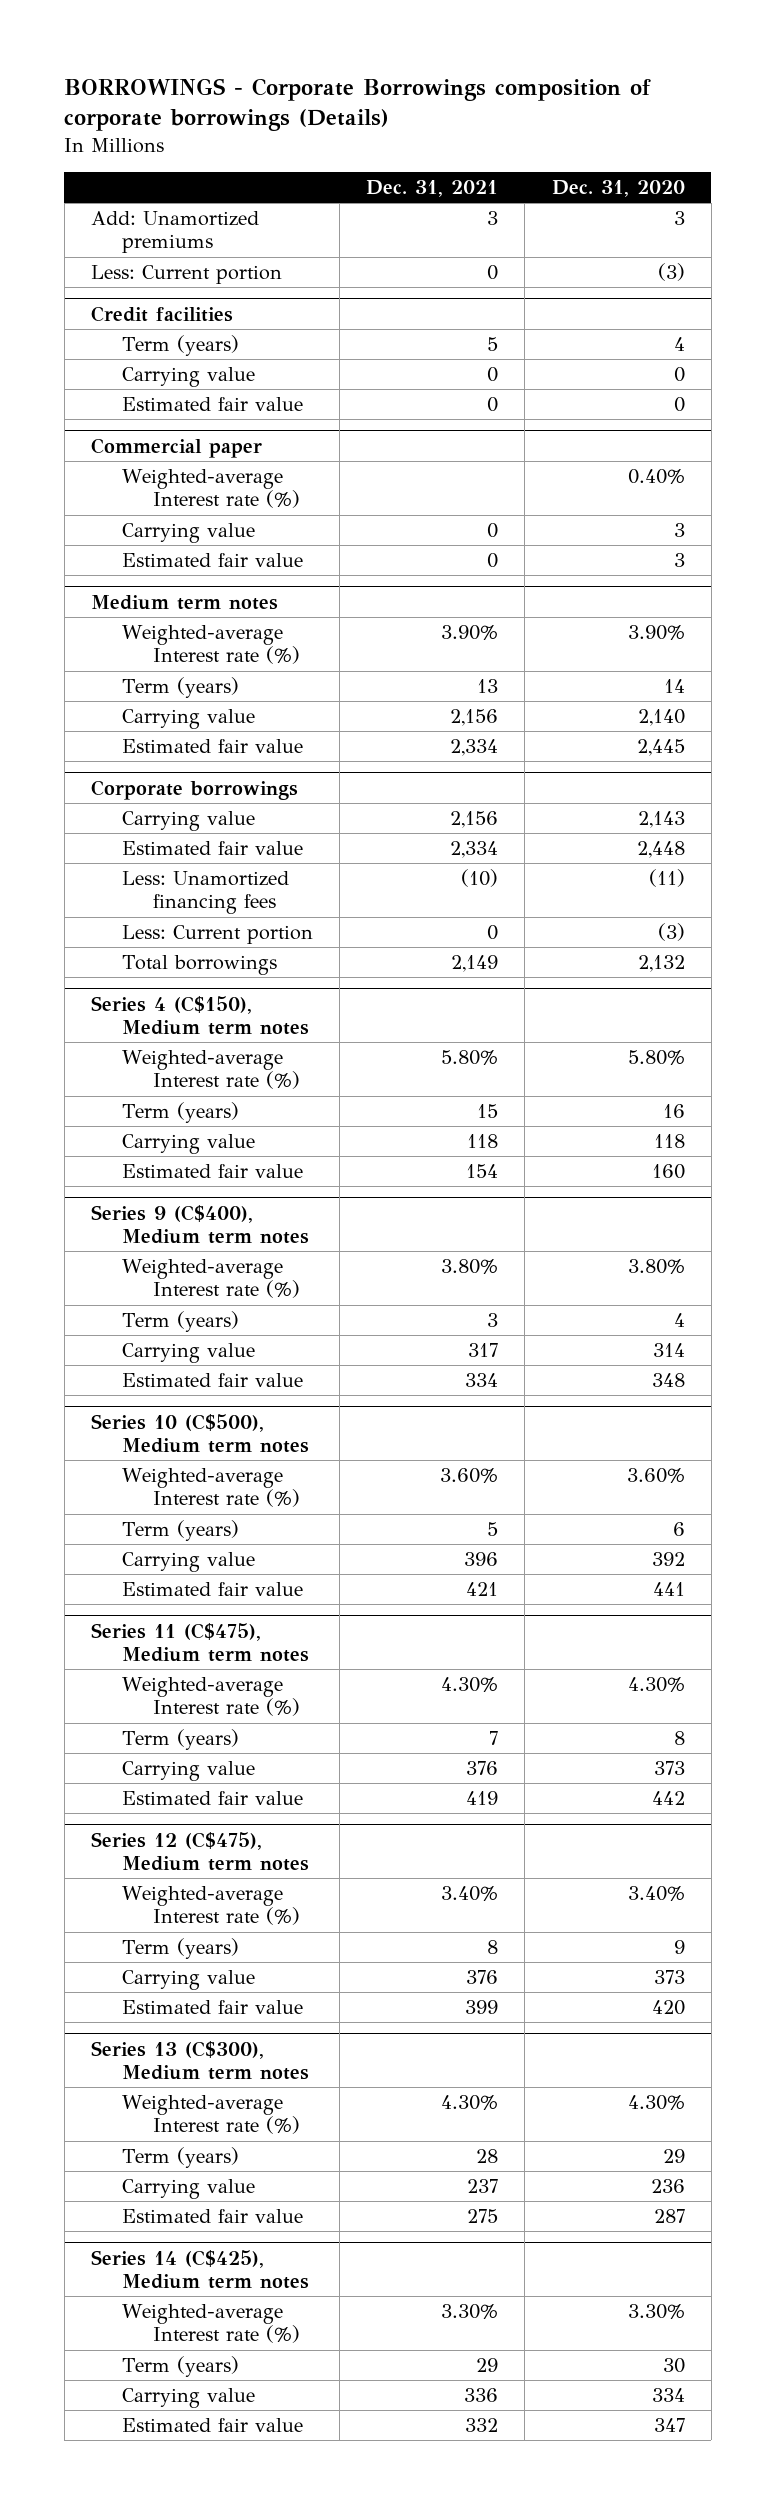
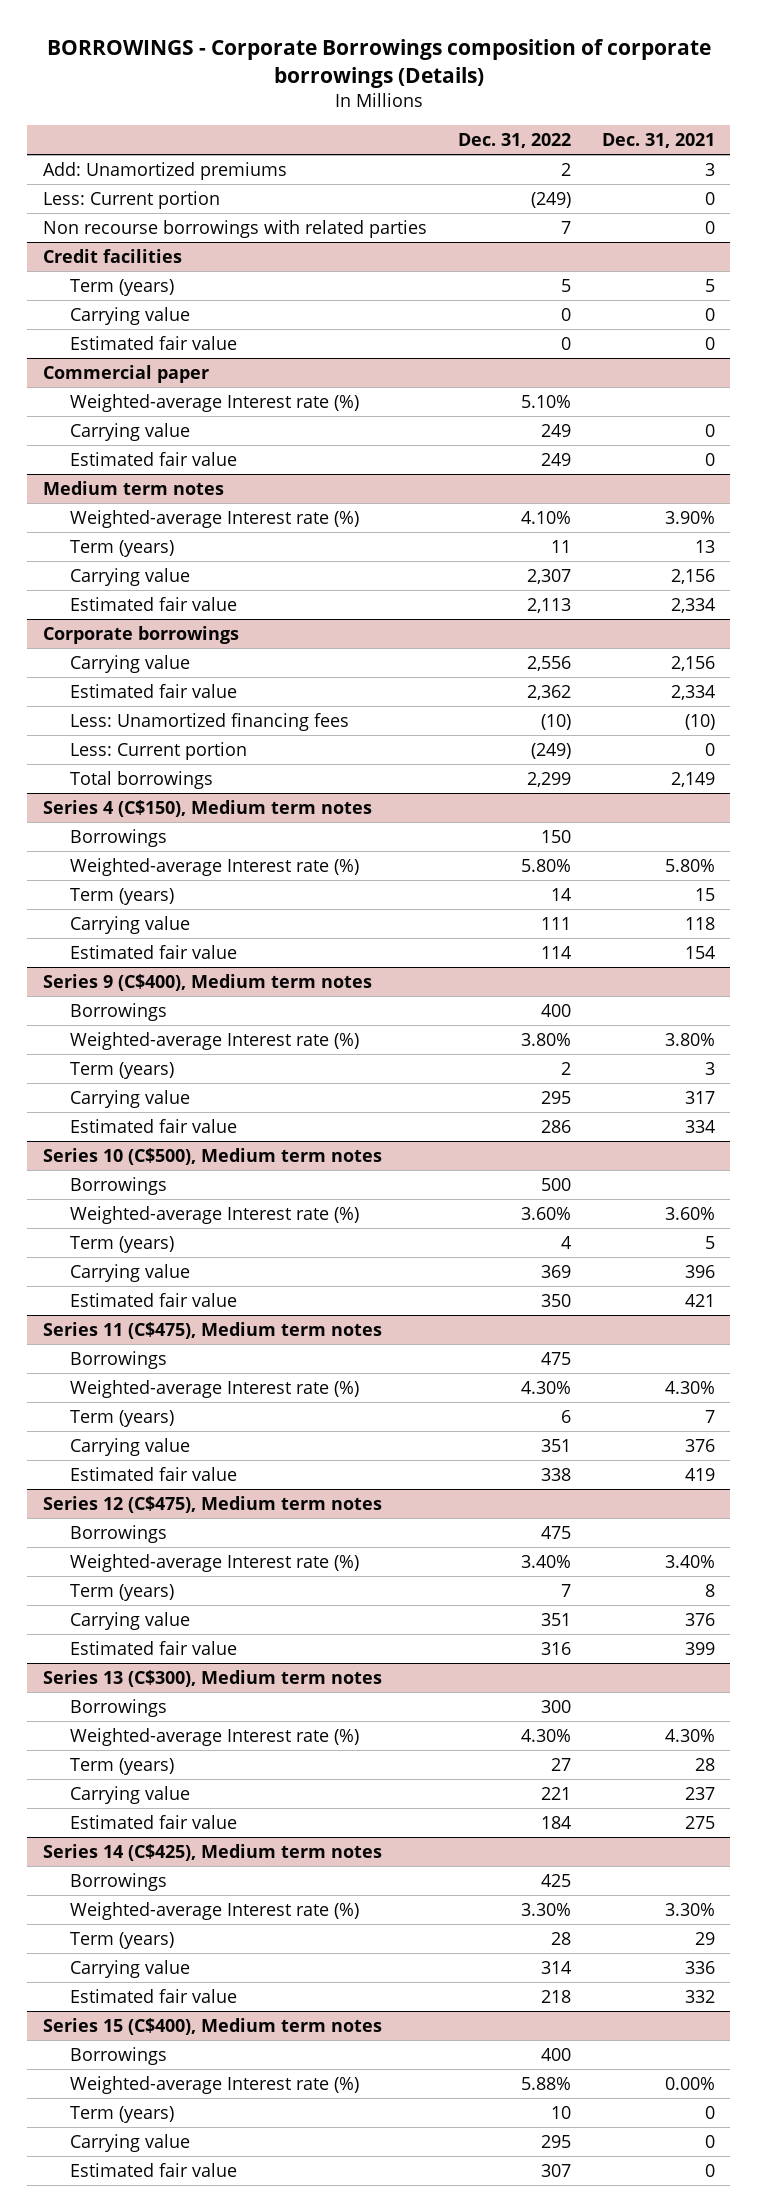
- | Dec. 31, 2021 | Dec. 31, 2020
+ | Dec. 31, 2022 | Dec. 31, 2021
+ Non recourse borrowings with related parties | 7 | 0
@ Series 4 (C$150), Medium term notes
+ Borrowings | 150 |
@ Series 9 (C$400), Medium term notes
+ Borrowings | 400 |
@ Series 10 (C$500), Medium term notes
+ Borrowings | 500 |
@ Series 11 (C$475), Medium term notes
+ Borrowings | 475 |
@ Series 12 (C$475), Medium term notes
+ Borrowings | 475 |
@ Series 13 (C$300), Medium term notes
+ Borrowings | 300 |
@ Series 14 (C$425), Medium term notes
+ Borrowings | 425 |
+ Series 15 (C$400), Medium term notes
+ Borrowings | 400 |
+ Weighted-average Interest rate (%) | 5.88% | 0.00%
+ Term (years) | 10 | 0
+ Carrying value | 295 | 0
+ Estimated fair value | 307 | 0

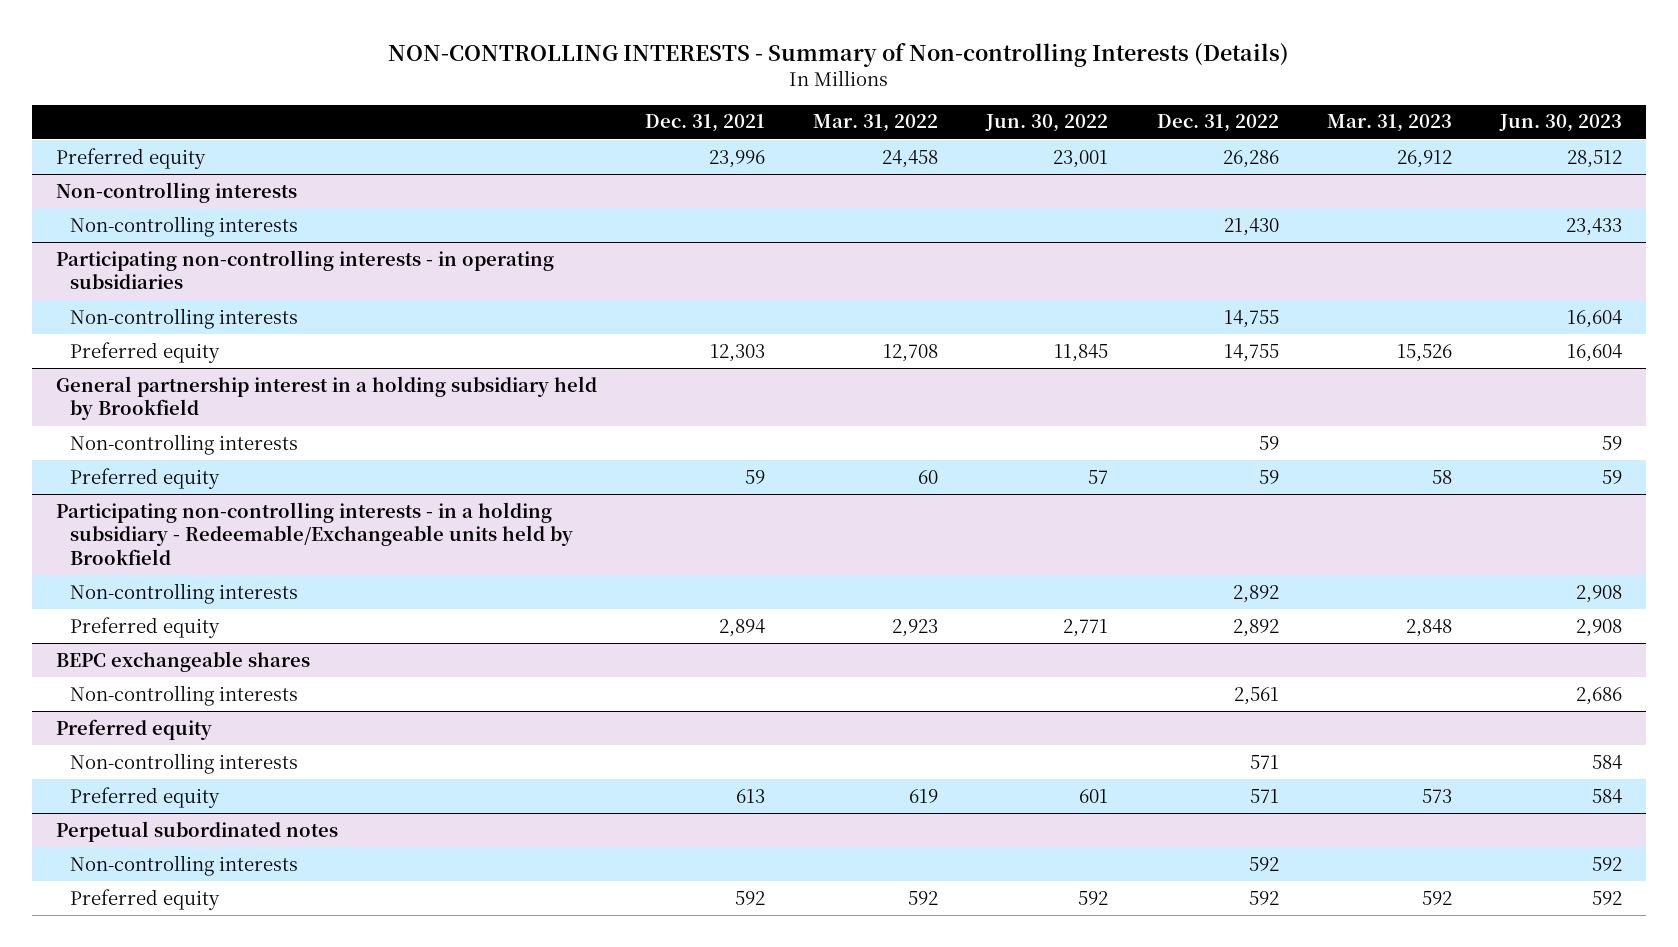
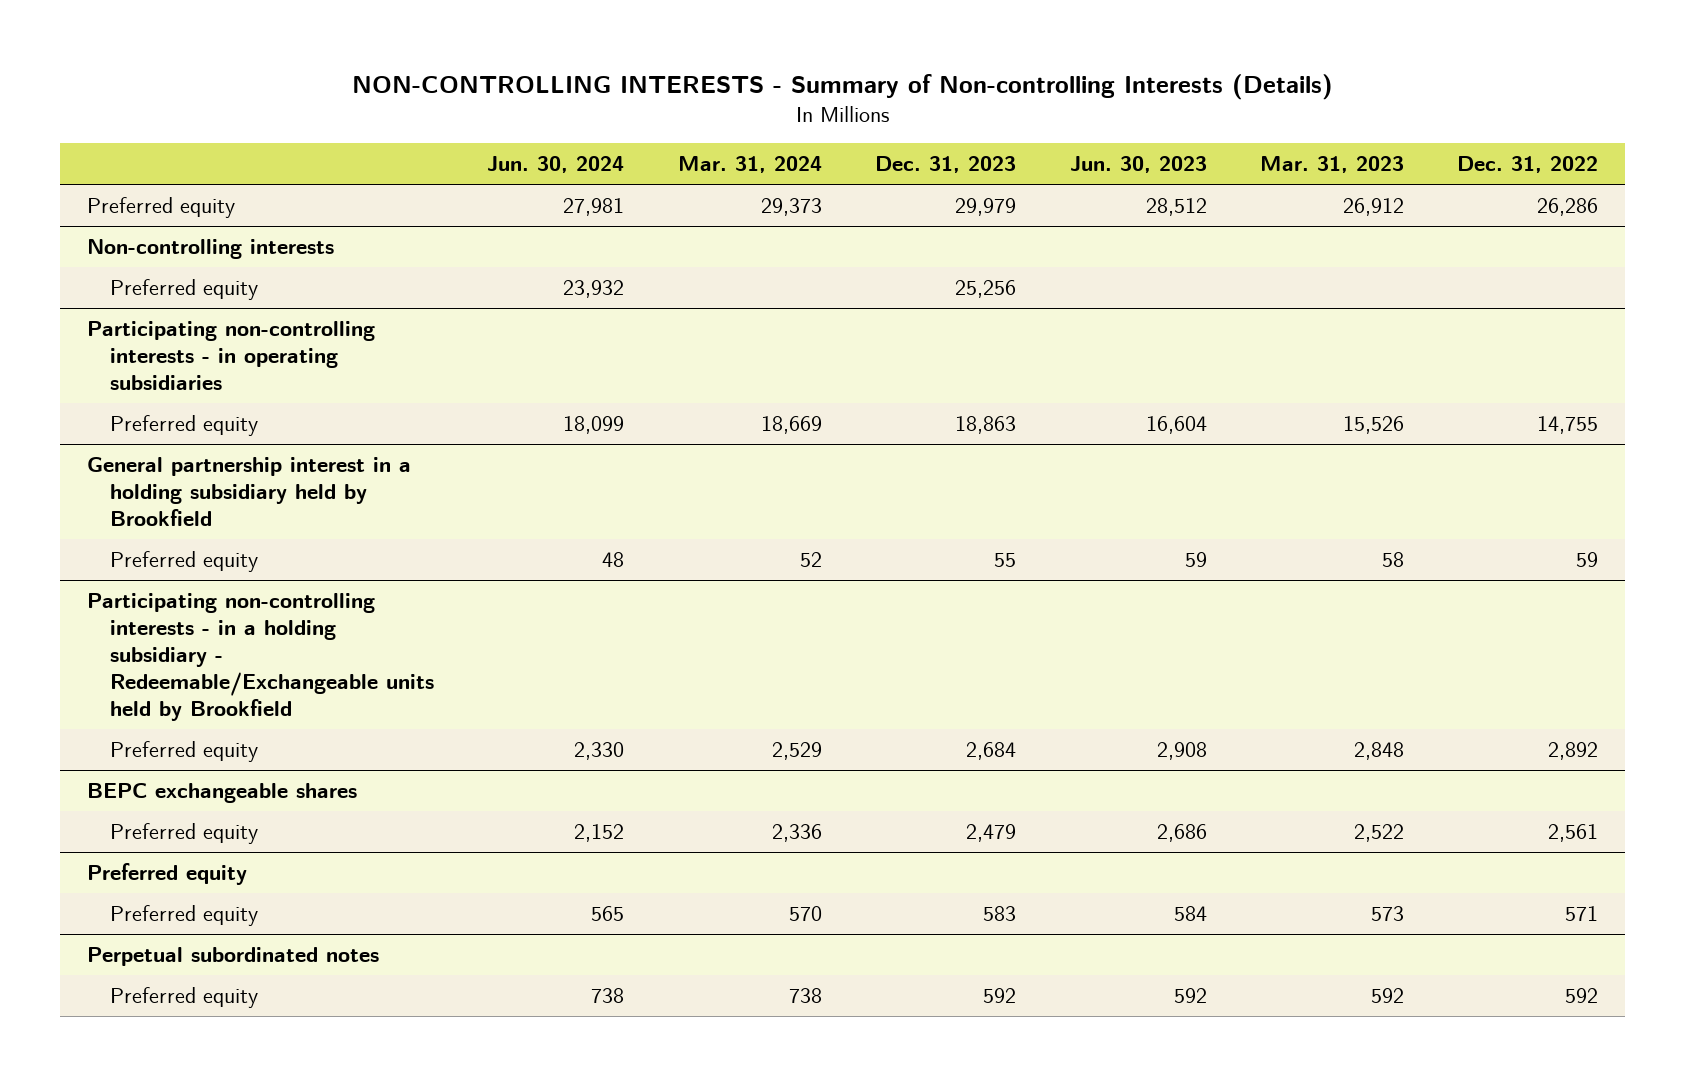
- | Dec. 31, 2021 | Mar. 31, 2022 | Jun. 30, 2022 | Dec. 31, 2022 | Mar. 31, 2023 | Jun. 30, 2023
+ | Jun. 30, 2024 | Mar. 31, 2024 | Dec. 31, 2023 | Jun. 30, 2023 | Mar. 31, 2023 | Dec. 31, 2022
@ Non-controlling interests
- Non-controlling interests | | | | 21,430 | | 23,433
+ Preferred equity | 23,932 | | 25,256 | | |
@ Participating non-controlling interests - in operating subsidiaries
- Non-controlling interests | | | | 14,755 | | 16,604
@ General partnership interest in a holding subsidiary held by Brookfield
- Non-controlling interests | | | | 59 | | 59
@ Participating non-controlling interests - in a holding subsidiary - Redeemable/Exchangeable units held by Brookfield
- Non-controlling interests | | | | 2,892 | | 2,908
@ BEPC exchangeable shares
- Non-controlling interests | | | | 2,561 | | 2,686
+ Preferred equity | 2,152 | 2,336 | 2,479 | 2,686 | 2,522 | 2,561
@ Preferred equity
- Non-controlling interests | | | | 571 | | 584
@ Perpetual subordinated notes
- Non-controlling interests | | | | 592 | | 592

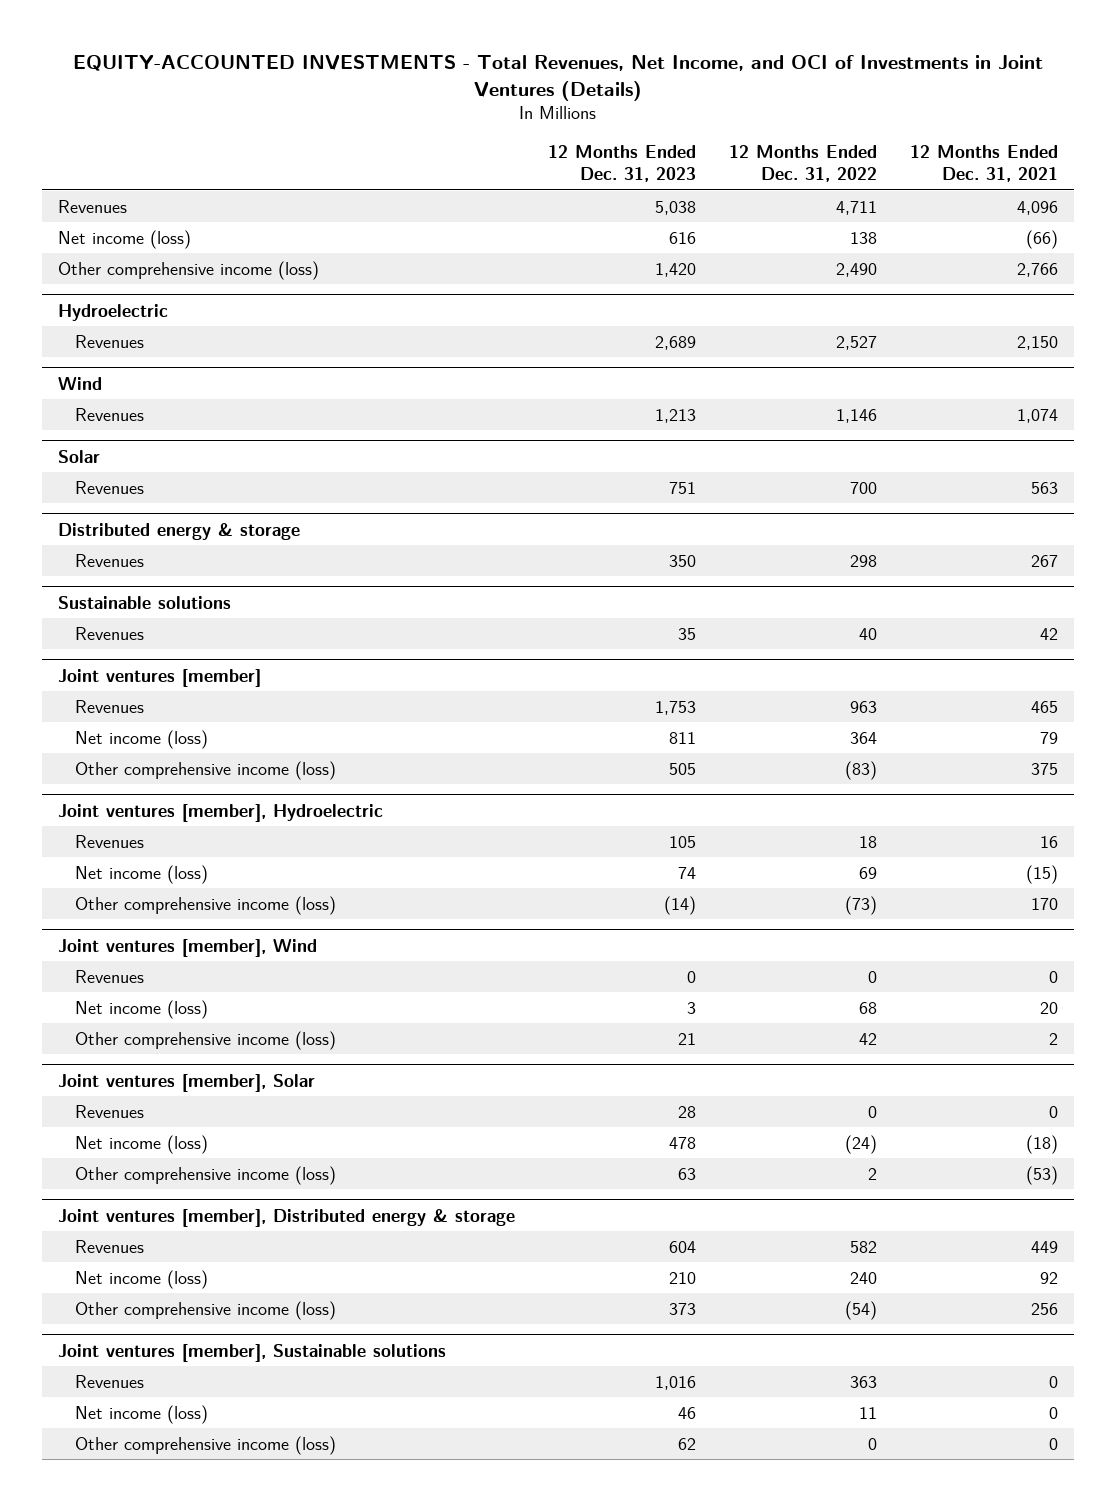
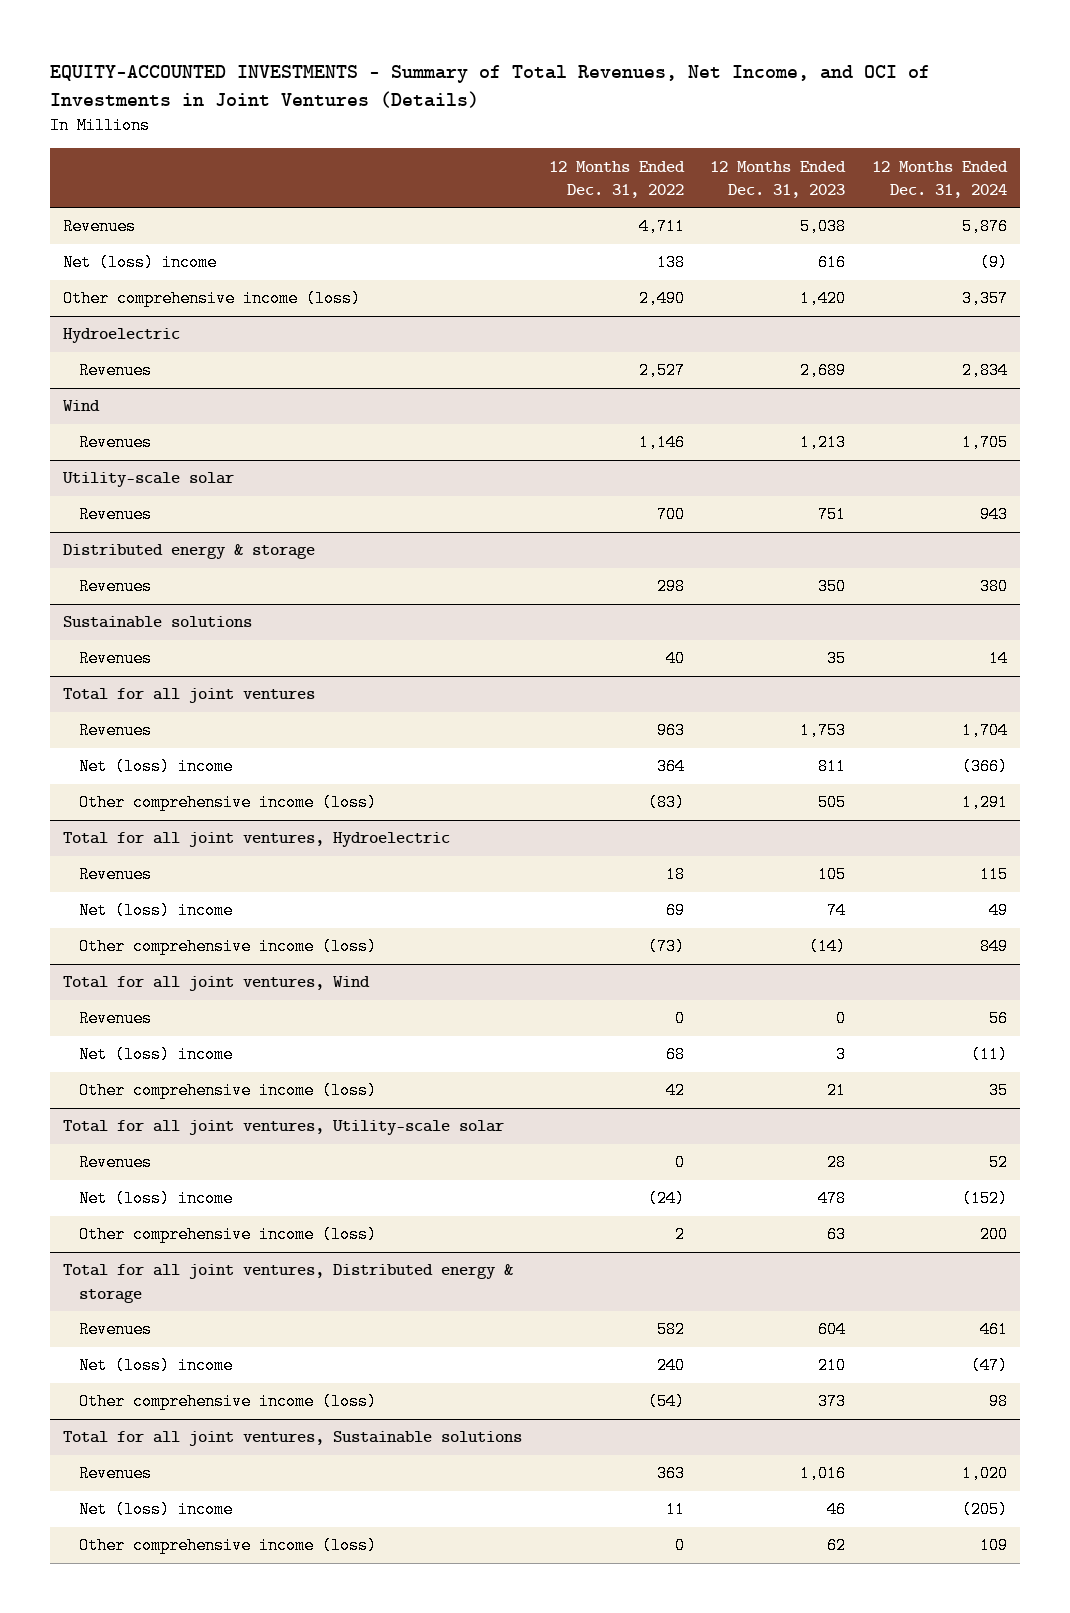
- EQUITY-ACCOUNTED INVESTMENTS - Total Revenues, Net Income, and OCI of Investments in Joint Ventures (Details)
+ EQUITY-ACCOUNTED INVESTMENTS - Summary of Total Revenues, Net Income, and OCI of Investments in Joint Ventures (Details)
- | 12 Months Ended Dec. 31, 2023 | 12 Months Ended Dec. 31, 2022 | 12 Months Ended Dec. 31, 2021
+ | 12 Months Ended Dec. 31, 2022 | 12 Months Ended Dec. 31, 2023 | 12 Months Ended Dec. 31, 2024
- Net income (loss) | 616 | 138 | (66)
+ Net (loss) income | 138 | 616 | (9)
- Solar
+ Utility-scale solar
- Joint ventures [member]
+ Total for all joint ventures
- Net income (loss) | 811 | 364 | 79
+ Net (loss) income | 364 | 811 | (366)
- Joint ventures [member], Hydroelectric
+ Total for all joint ventures, Hydroelectric
- Net income (loss) | 74 | 69 | (15)
+ Net (loss) income | 69 | 74 | 49
- Joint ventures [member], Wind
+ Total for all joint ventures, Wind
- Net income (loss) | 3 | 68 | 20
+ Net (loss) income | 68 | 3 | (11)
- Joint ventures [member], Solar
+ Total for all joint ventures, Utility-scale solar
- Net income (loss) | 478 | (24) | (18)
+ Net (loss) income | (24) | 478 | (152)
- Joint ventures [member], Distributed energy & storage
+ Total for all joint ventures, Distributed energy & storage
- Net income (loss) | 210 | 240 | 92
+ Net (loss) income | 240 | 210 | (47)
- Joint ventures [member], Sustainable solutions
+ Total for all joint ventures, Sustainable solutions
- Net income (loss) | 46 | 11 | 0
+ Net (loss) income | 11 | 46 | (205)

